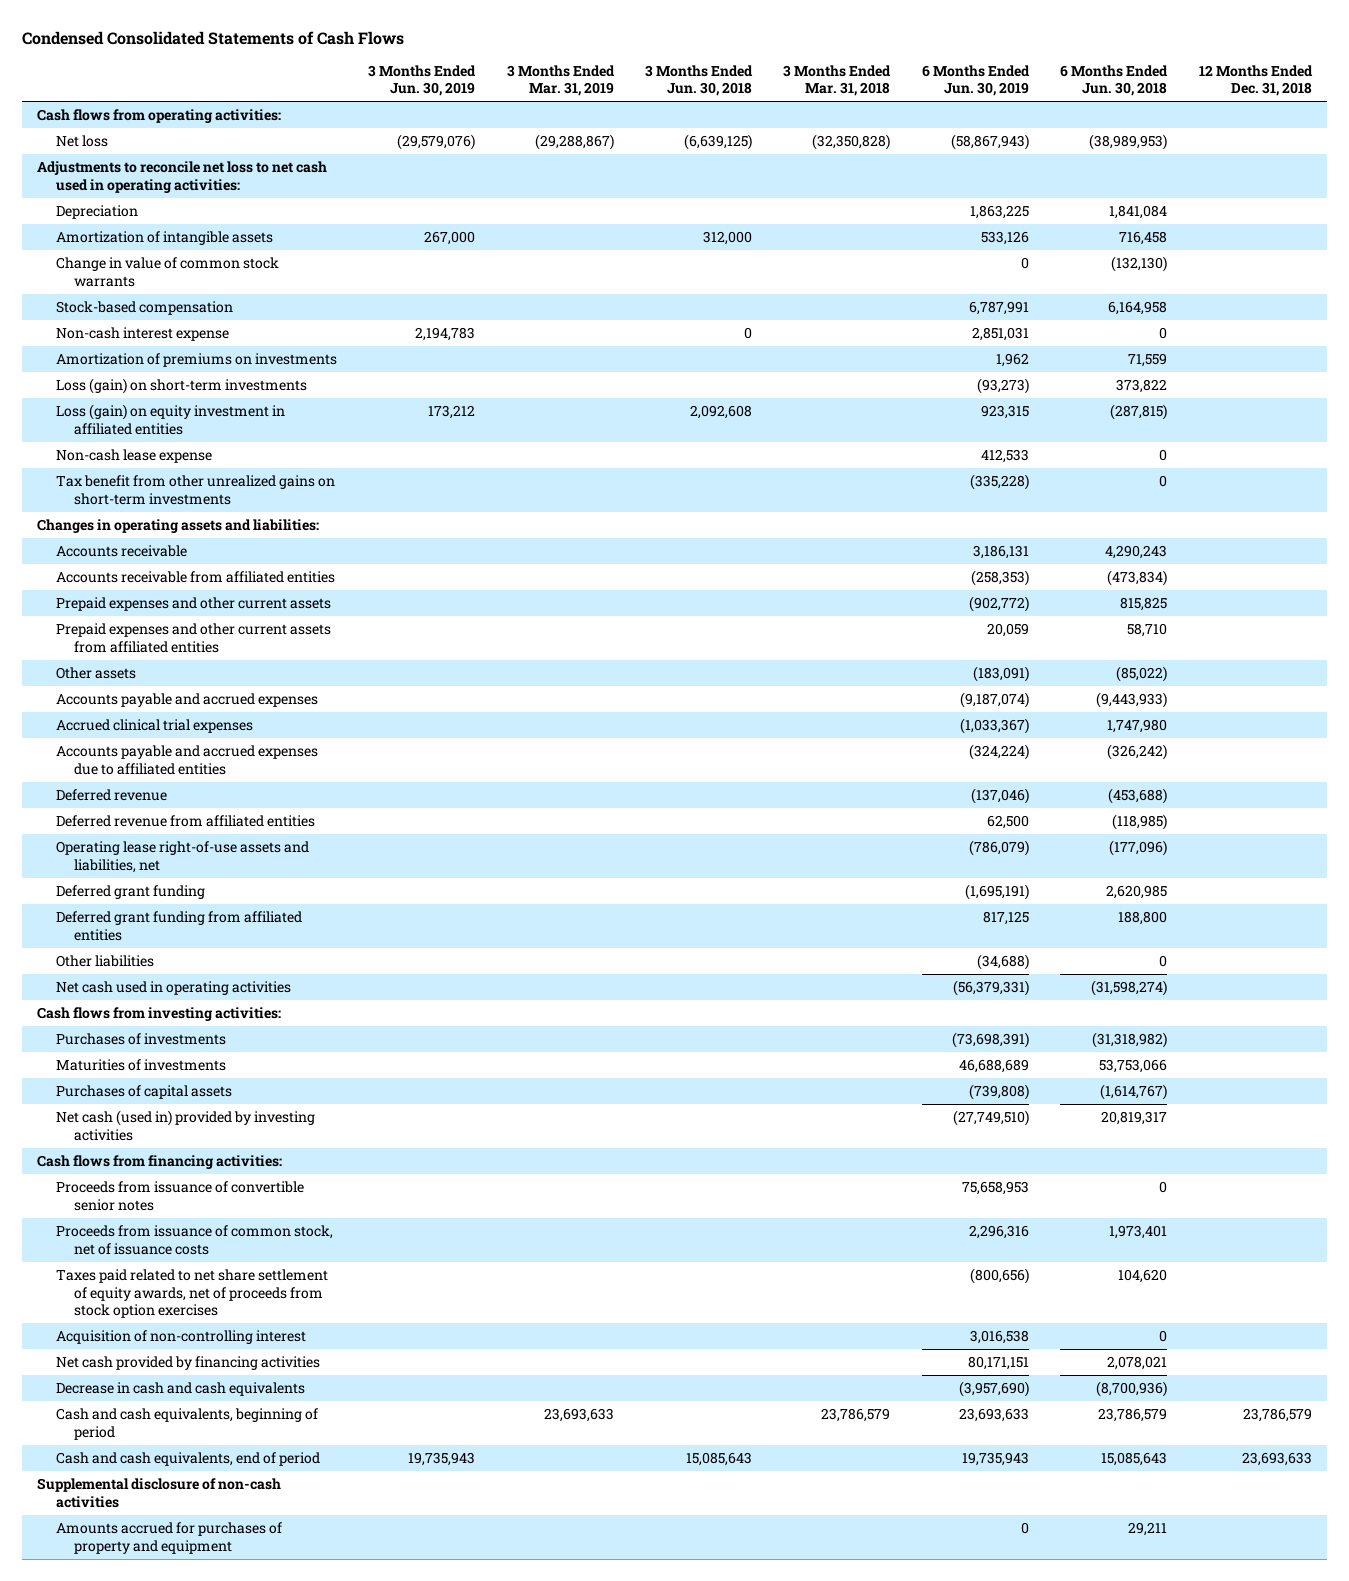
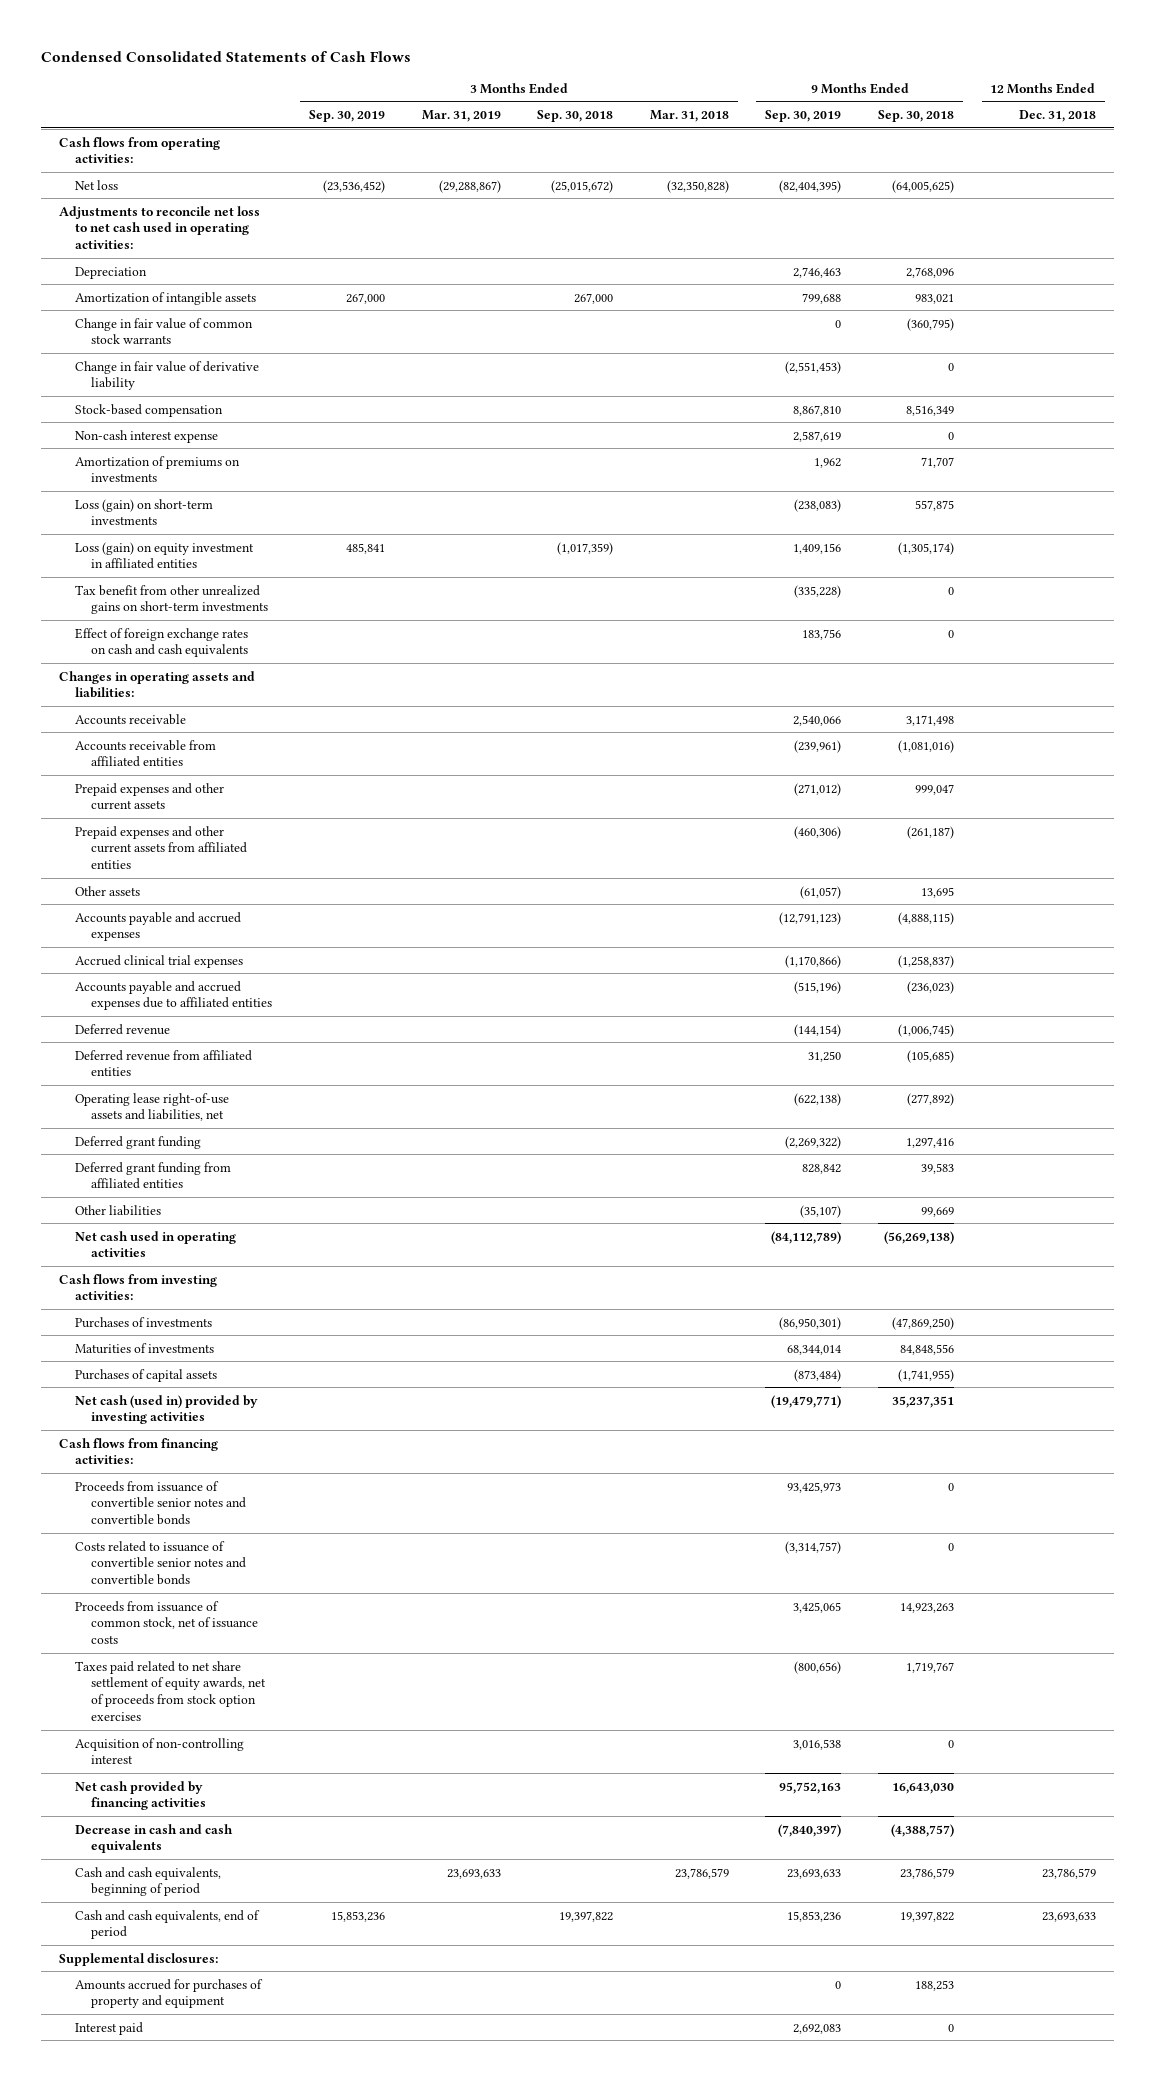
- | 3 Months Ended Jun. 30, 2019 | 3 Months Ended Mar. 31, 2019 | 3 Months Ended Jun. 30, 2018 | 3 Months Ended Mar. 31, 2018 | 6 Months Ended Jun. 30, 2019 | 6 Months Ended Jun. 30, 2018 | 12 Months Ended Dec. 31, 2018
+ | 3 Months Ended Sep. 30, 2019 | 3 Months Ended Mar. 31, 2019 | 3 Months Ended Sep. 30, 2018 | 3 Months Ended Mar. 31, 2018 | 9 Months Ended Sep. 30, 2019 | 9 Months Ended Sep. 30, 2018 | 12 Months Ended Dec. 31, 2018
- Change in value of common stock warrants | | | | | 0 | (132,130) |
+ Change in fair value of common stock warrants | | | | | 0 | (360,795) |
+ Change in fair value of derivative liability | | | | | (2,551,453) | 0 |
- Non-cash lease expense | | | | | 412,533 | 0 |
+ Effect of foreign exchange rates on cash and cash equivalents | | | | | 183,756 | 0 |
- Proceeds from issuance of convertible senior notes | | | | | 75,658,953 | 0 |
+ Proceeds from issuance of convertible senior notes and convertible bonds | | | | | 93,425,973 | 0 |
+ Costs related to issuance of convertible senior notes and convertible bonds | | | | | (3,314,757) | 0 |
- Supplemental disclosure of non-cash activities
+ Supplemental disclosures:
+ Interest paid | | | | | 2,692,083 | 0 |

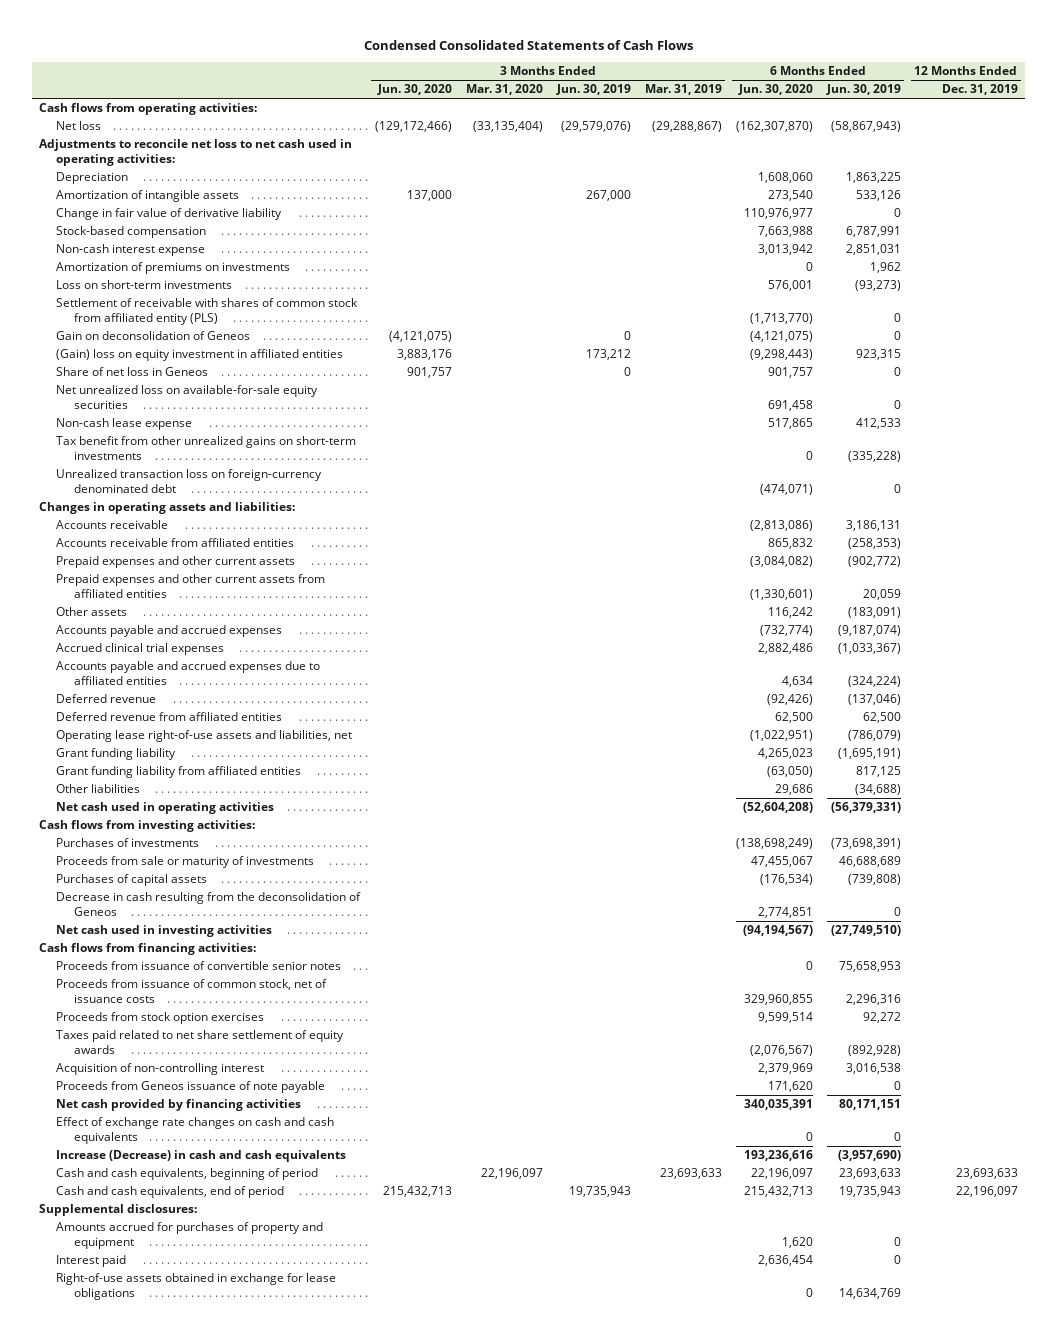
- | 3 Months Ended Sep. 30, 2019 | 3 Months Ended Mar. 31, 2019 | 3 Months Ended Sep. 30, 2018 | 3 Months Ended Mar. 31, 2018 | 9 Months Ended Sep. 30, 2019 | 9 Months Ended Sep. 30, 2018 | 12 Months Ended Dec. 31, 2018
+ | 3 Months Ended Jun. 30, 2020 | 3 Months Ended Mar. 31, 2020 | 3 Months Ended Jun. 30, 2019 | 3 Months Ended Mar. 31, 2019 | 6 Months Ended Jun. 30, 2020 | 6 Months Ended Jun. 30, 2019 | 12 Months Ended Dec. 31, 2019
- Change in fair value of common stock warrants | | | | | 0 | (360,795) |
- Loss (gain) on short-term investments | | | | | (238,083) | 557,875 |
- Loss (gain) on equity investment in affiliated entities | 485,841 | | (1,017,359) | | 1,409,156 | (1,305,174) |
+ Loss on short-term investments | | | | | 576,001 | (93,273) |
+ Settlement of receivable with shares of common stock from affiliated entity (PLS) | | | | | (1,713,770) | 0 |
+ Gain on deconsolidation of Geneos | (4,121,075) | | 0 | | (4,121,075) | 0 |
+ (Gain) loss on equity investment in affiliated entities | 3,883,176 | | 173,212 | | (9,298,443) | 923,315 |
+ Share of net loss in Geneos | 901,757 | | 0 | | 901,757 | 0 |
+ Net unrealized loss on available-for-sale equity securities | | | | | 691,458 | 0 |
+ Non-cash lease expense | | | | | 517,865 | 412,533 |
- Effect of foreign exchange rates on cash and cash equivalents | | | | | 183,756 | 0 |
+ Unrealized transaction loss on foreign-currency denominated debt | | | | | (474,071) | 0 |
- Deferred grant funding | | | | | (2,269,322) | 1,297,416 |
- Deferred grant funding from affiliated entities | | | | | 828,842 | 39,583 |
+ Grant funding liability | | | | | 4,265,023 | (1,695,191) |
+ Grant funding liability from affiliated entities | | | | | (63,050) | 817,125 |
- Maturities of investments | | | | | 68,344,014 | 84,848,556 |
+ Proceeds from sale or maturity of investments | | | | | 47,455,067 | 46,688,689 |
- Net cash (used in) provided by investing activities | | | | | (19,479,771) | 35,237,351 |
+ Decrease in cash resulting from the deconsolidation of Geneos | | | | | 2,774,851 | 0 |
+ Net cash used in investing activities | | | | | (94,194,567) | (27,749,510) |
- Proceeds from issuance of convertible senior notes and convertible bonds | | | | | 93,425,973 | 0 |
- Costs related to issuance of convertible senior notes and convertible bonds | | | | | (3,314,757) | 0 |
+ Proceeds from issuance of convertible senior notes | | | | | 0 | 75,658,953 |
- Taxes paid related to net share settlement of equity awards, net of proceeds from stock option exercises | | | | | (800,656) | 1,719,767 |
+ Proceeds from stock option exercises | | | | | 9,599,514 | 92,272 |
+ Taxes paid related to net share settlement of equity awards | | | | | (2,076,567) | (892,928) |
+ Proceeds from Geneos issuance of note payable | | | | | 171,620 | 0 |
- Decrease in cash and cash equivalents | | | | | (7,840,397) | (4,388,757) |
+ Effect of exchange rate changes on cash and cash equivalents | | | | | 0 | 0 |
+ Increase (Decrease) in cash and cash equivalents | | | | | 193,236,616 | (3,957,690) |
+ Right-of-use assets obtained in exchange for lease obligations | | | | | 0 | 14,634,769 |

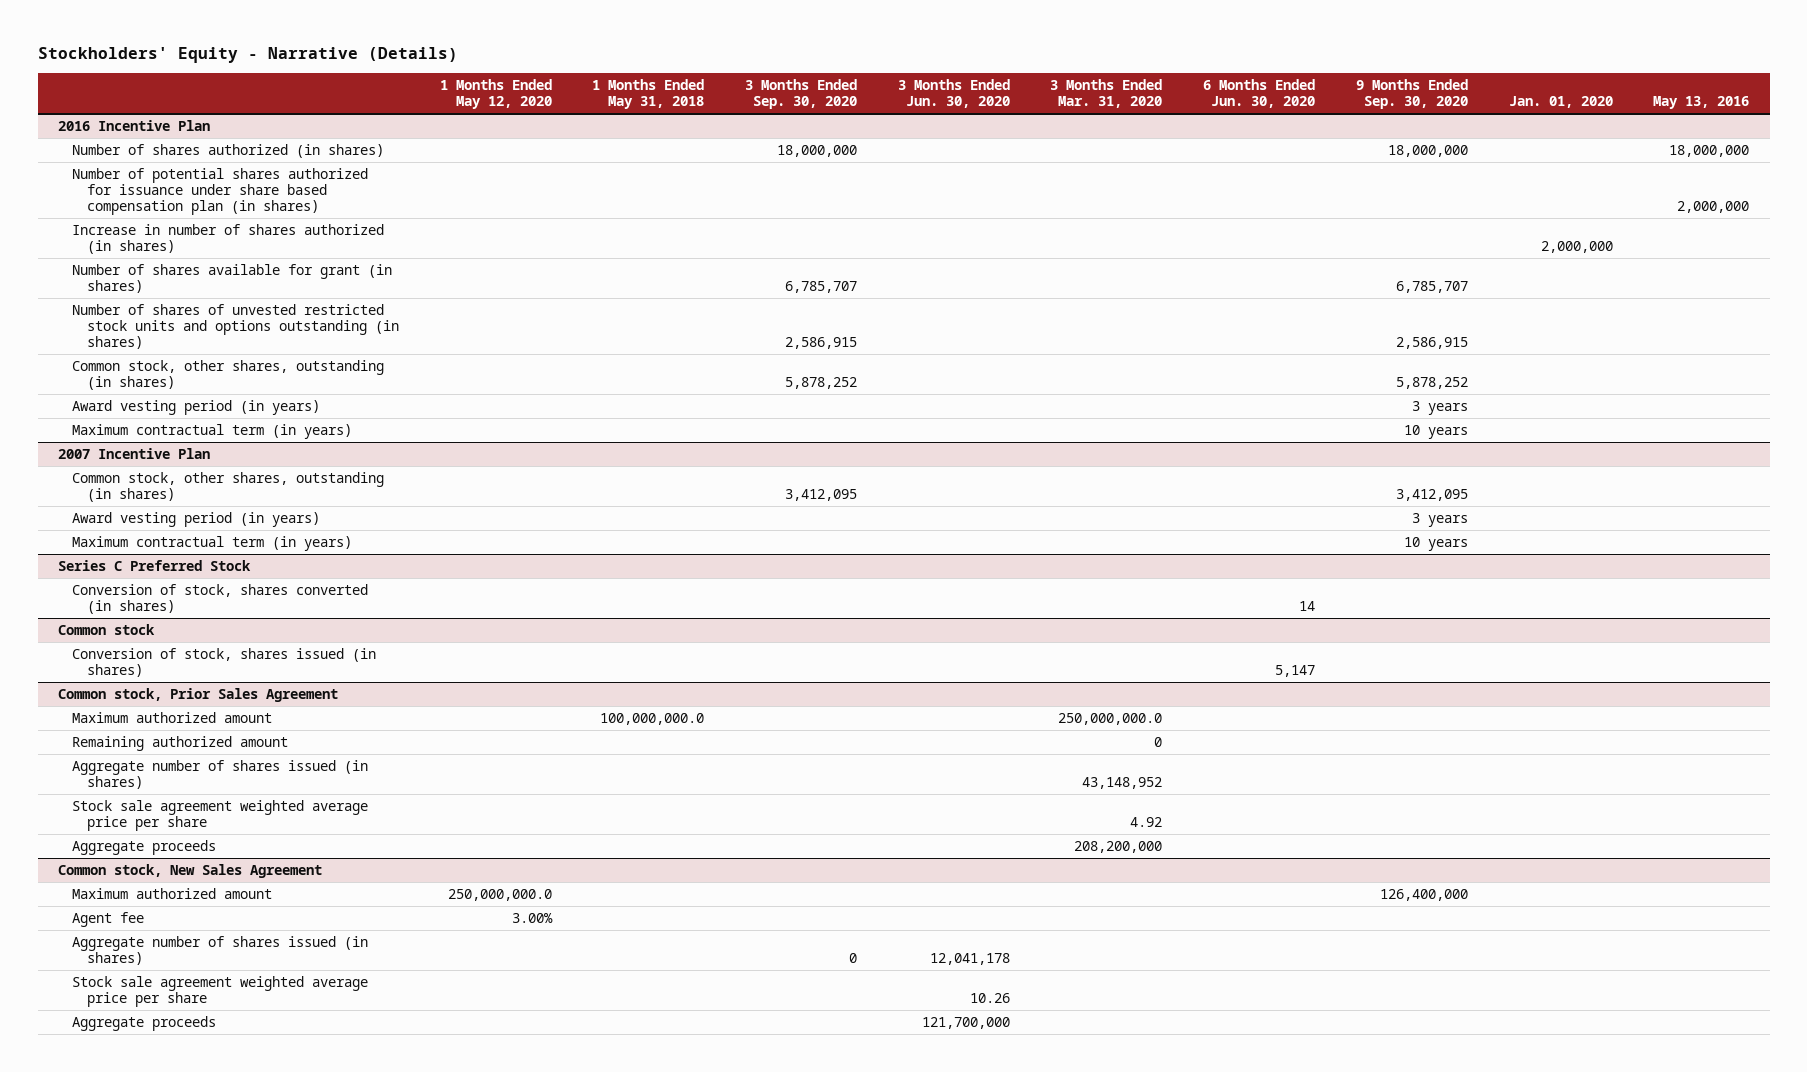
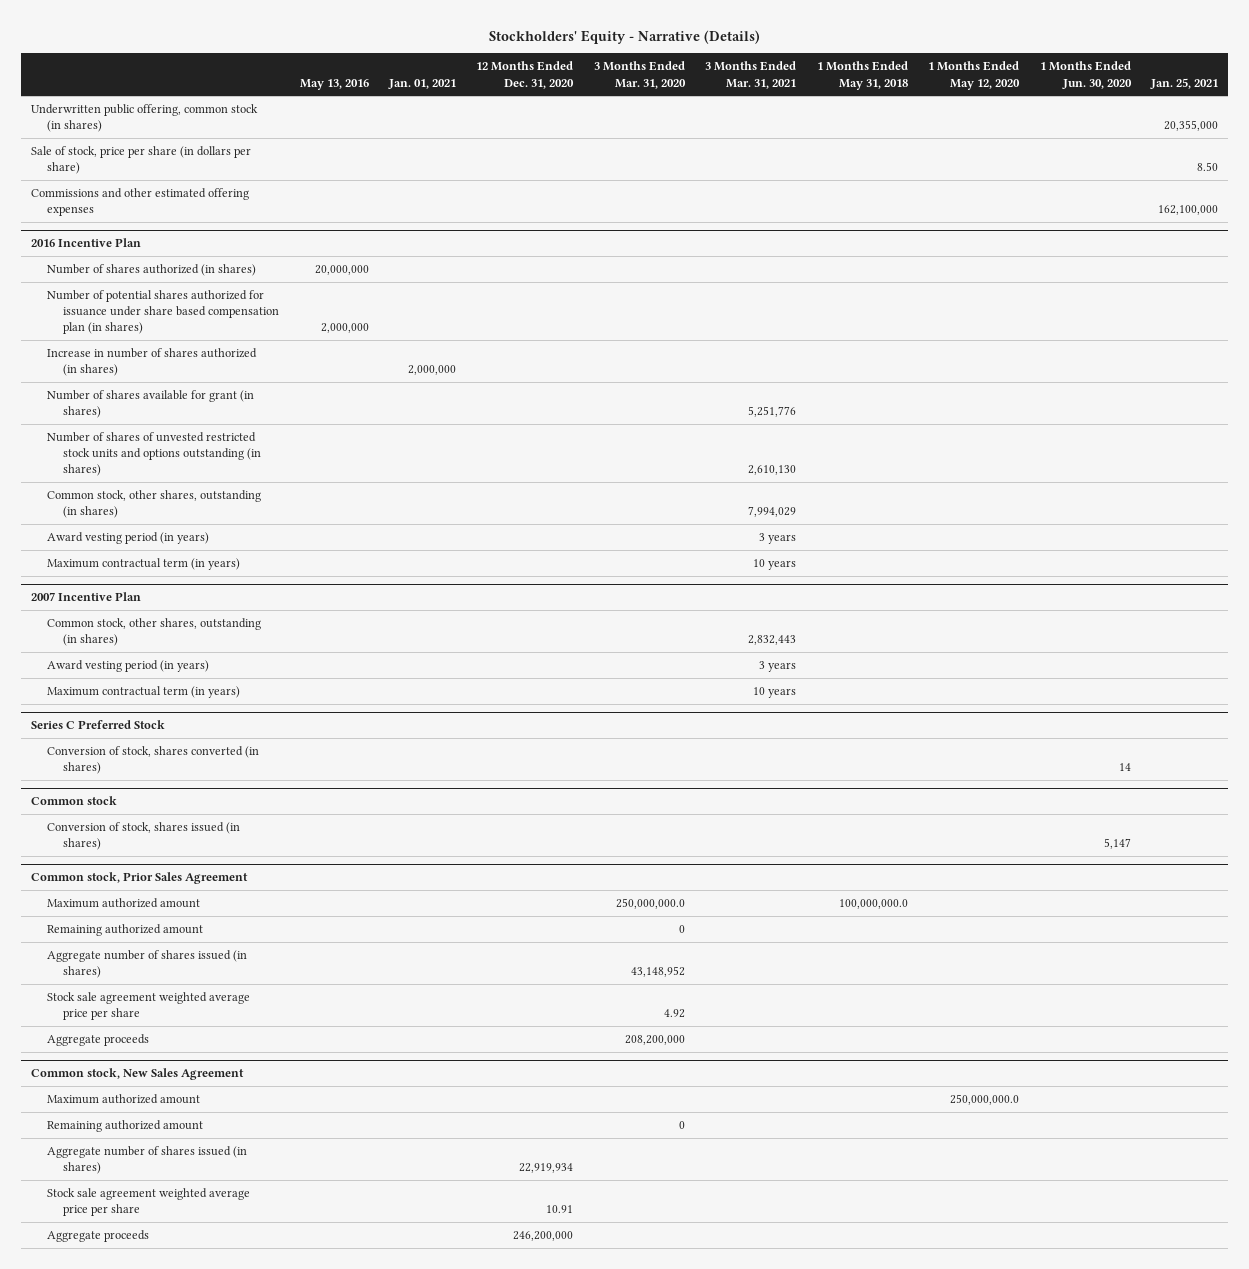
- | 1 Months Ended May 12, 2020 | 1 Months Ended May 31, 2018 | 3 Months Ended Sep. 30, 2020 | 3 Months Ended Jun. 30, 2020 | 3 Months Ended Mar. 31, 2020 | 6 Months Ended Jun. 30, 2020 | 9 Months Ended Sep. 30, 2020 | Jan. 01, 2020 | May 13, 2016
+ | May 13, 2016 | Jan. 01, 2021 | 12 Months Ended Dec. 31, 2020 | 3 Months Ended Mar. 31, 2020 | 3 Months Ended Mar. 31, 2021 | 1 Months Ended May 31, 2018 | 1 Months Ended May 12, 2020 | 1 Months Ended Jun. 30, 2020 | Jan. 25, 2021
+ Underwritten public offering, common stock (in shares) | | | | | | | | | 20,355,000
+ Sale of stock, price per share (in dollars per share) | | | | | | | | | 8.50
+ Commissions and other estimated offering expenses | | | | | | | | | 162,100,000
@ 2016 Incentive Plan
- Number of shares authorized (in shares) | | | 18,000,000 | | | | 18,000,000 | | 18,000,000
+ Number of shares authorized (in shares) | 20,000,000 | | | | | | | |
@ Common stock, New Sales Agreement
- Agent fee | 3.00% | | | | | | | |
+ Remaining authorized amount | | | | 0 | | | | |

